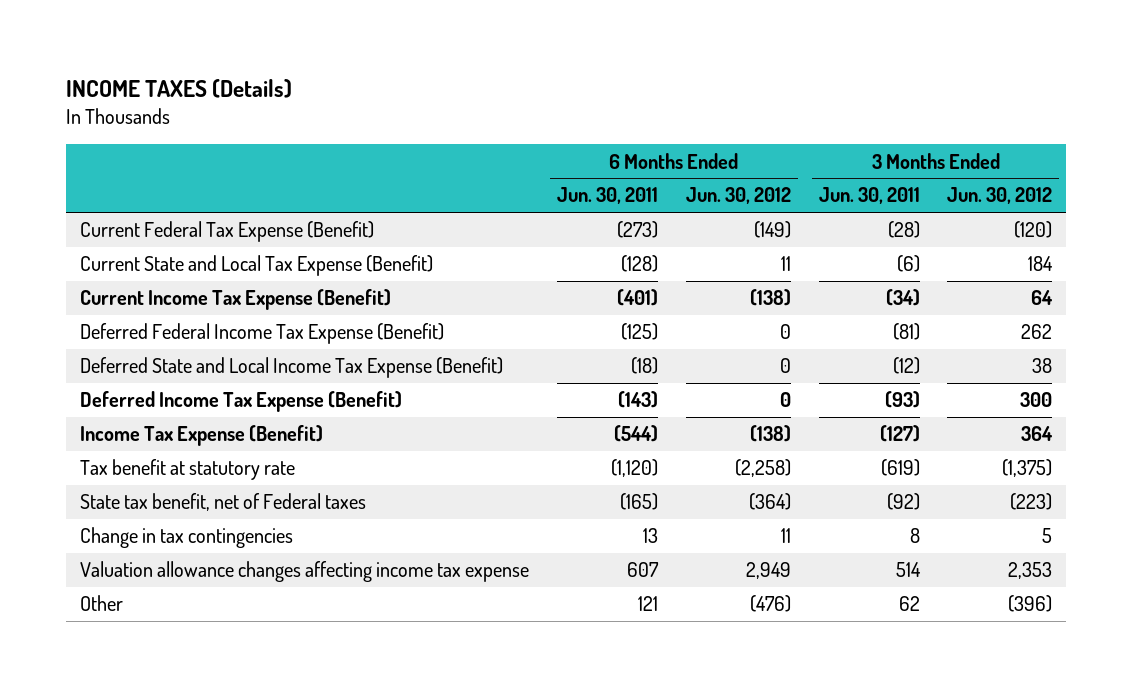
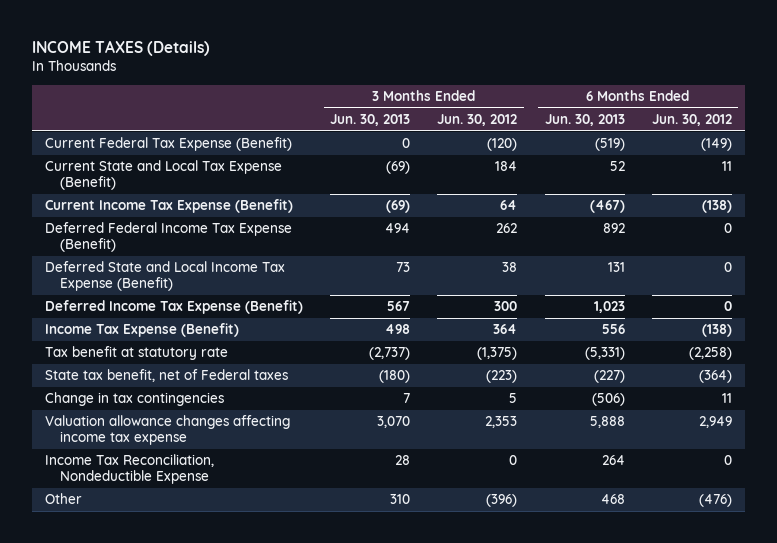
- | 6 Months Ended Jun. 30, 2011 | 6 Months Ended Jun. 30, 2012 | 3 Months Ended Jun. 30, 2011 | 3 Months Ended Jun. 30, 2012
+ | 3 Months Ended Jun. 30, 2013 | 3 Months Ended Jun. 30, 2012 | 6 Months Ended Jun. 30, 2013 | 6 Months Ended Jun. 30, 2012
+ Income Tax Reconciliation, Nondeductible Expense | 28 | 0 | 264 | 0

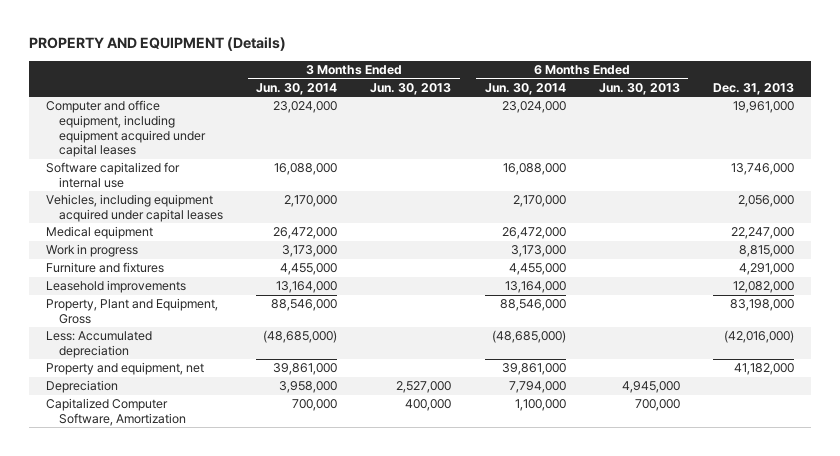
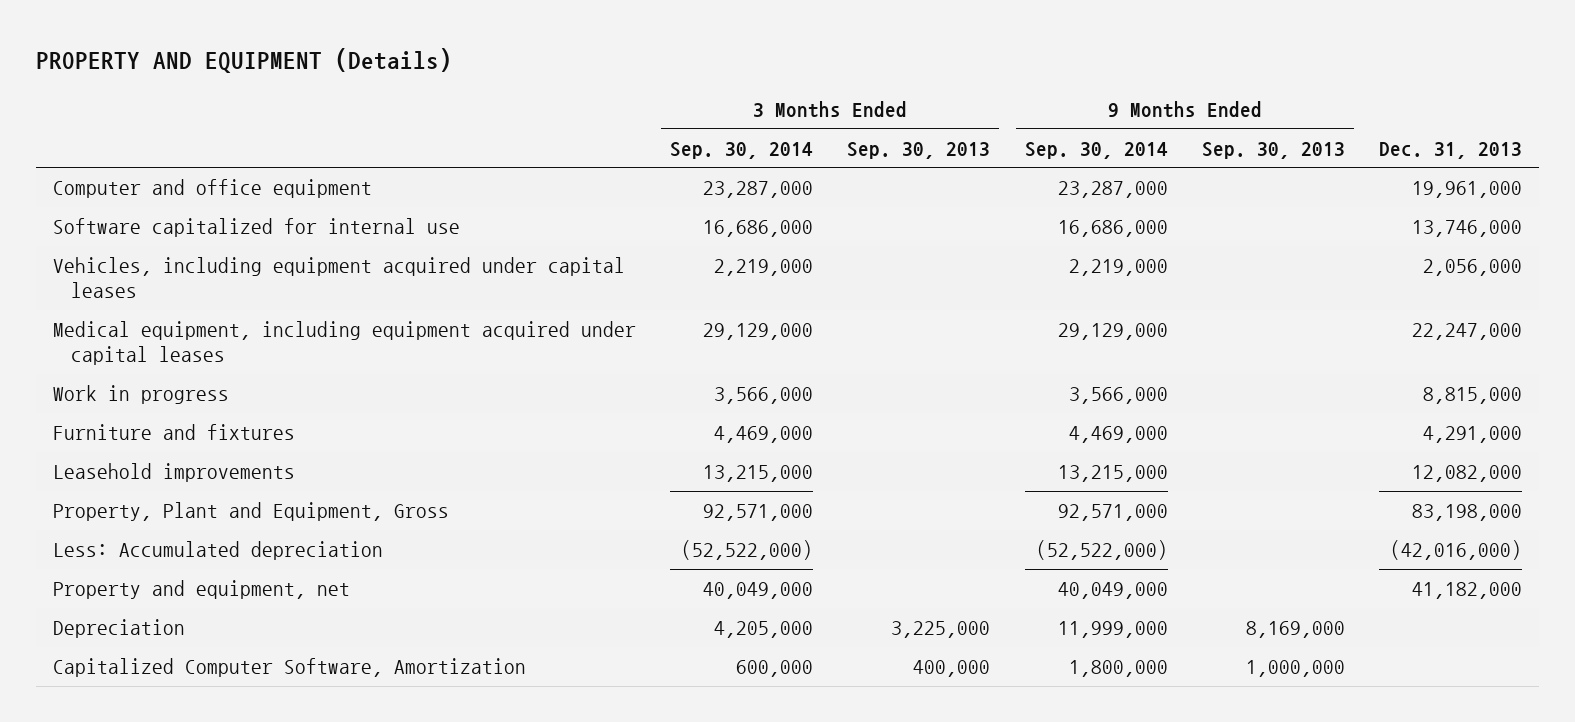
- | 3 Months Ended Jun. 30, 2014 | 3 Months Ended Jun. 30, 2013 | 6 Months Ended Jun. 30, 2014 | 6 Months Ended Jun. 30, 2013 | Dec. 31, 2013
+ | 3 Months Ended Sep. 30, 2014 | 3 Months Ended Sep. 30, 2013 | 9 Months Ended Sep. 30, 2014 | 9 Months Ended Sep. 30, 2013 | Dec. 31, 2013
- Computer and office equipment, including equipment acquired under capital leases | 23,024,000 | | 23,024,000 | | 19,961,000
+ Computer and office equipment | 23,287,000 | | 23,287,000 | | 19,961,000
- Medical equipment | 26,472,000 | | 26,472,000 | | 22,247,000
+ Medical equipment, including equipment acquired under capital leases | 29,129,000 | | 29,129,000 | | 22,247,000

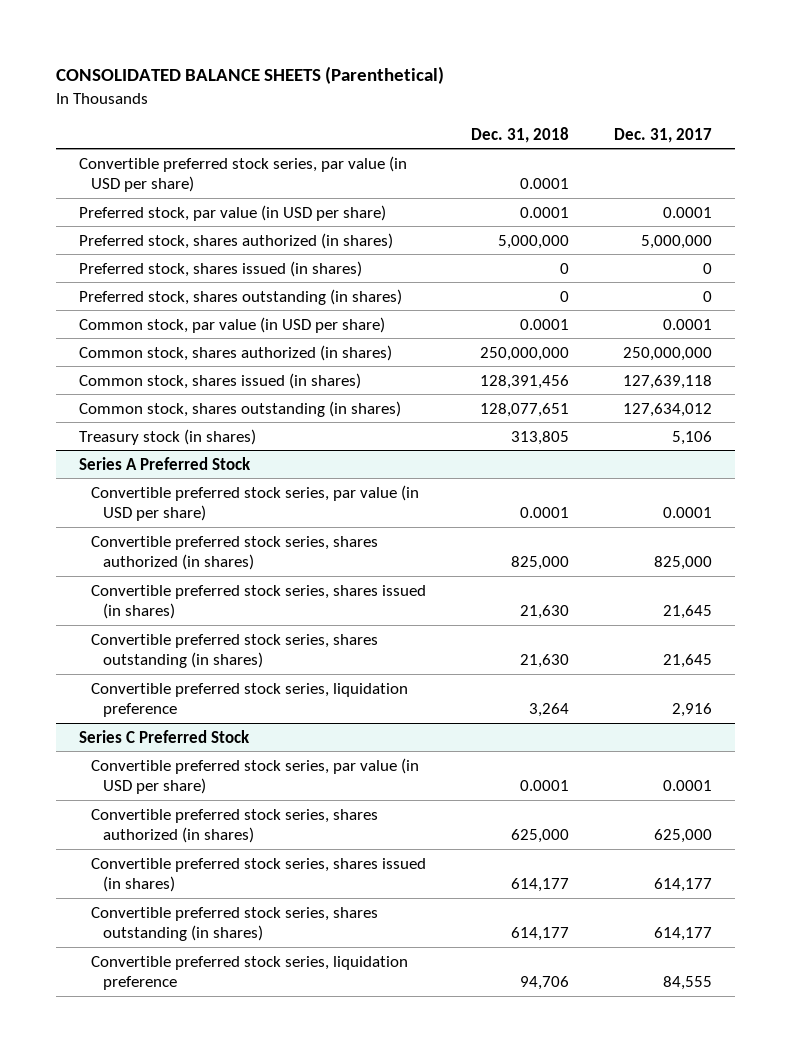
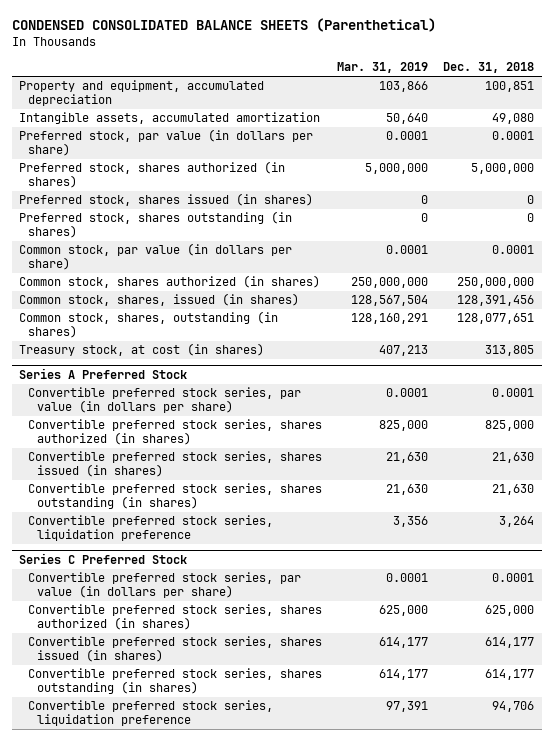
- CONSOLIDATED BALANCE SHEETS (Parenthetical)
+ CONDENSED CONSOLIDATED BALANCE SHEETS (Parenthetical)
- | Dec. 31, 2018 | Dec. 31, 2017
+ | Mar. 31, 2019 | Dec. 31, 2018
- Convertible preferred stock series, par value (in USD per share) | 0.0001 |
- Preferred stock, par value (in USD per share) | 0.0001 | 0.0001
+ Property and equipment, accumulated depreciation | 103,866 | 100,851
+ Intangible assets, accumulated amortization | 50,640 | 49,080
+ Preferred stock, par value (in dollars per share) | 0.0001 | 0.0001
- Common stock, par value (in USD per share) | 0.0001 | 0.0001
+ Common stock, par value (in dollars per share) | 0.0001 | 0.0001
- Common stock, shares issued (in shares) | 128,391,456 | 127,639,118
- Common stock, shares outstanding (in shares) | 128,077,651 | 127,634,012
- Treasury stock (in shares) | 313,805 | 5,106
+ Common stock, shares, issued (in shares) | 128,567,504 | 128,391,456
+ Common stock, shares, outstanding (in shares) | 128,160,291 | 128,077,651
+ Treasury stock, at cost (in shares) | 407,213 | 313,805
@ Series A Preferred Stock
- Convertible preferred stock series, par value (in USD per share) | 0.0001 | 0.0001
+ Convertible preferred stock series, par value (in dollars per share) | 0.0001 | 0.0001
@ Series C Preferred Stock
- Convertible preferred stock series, par value (in USD per share) | 0.0001 | 0.0001
+ Convertible preferred stock series, par value (in dollars per share) | 0.0001 | 0.0001

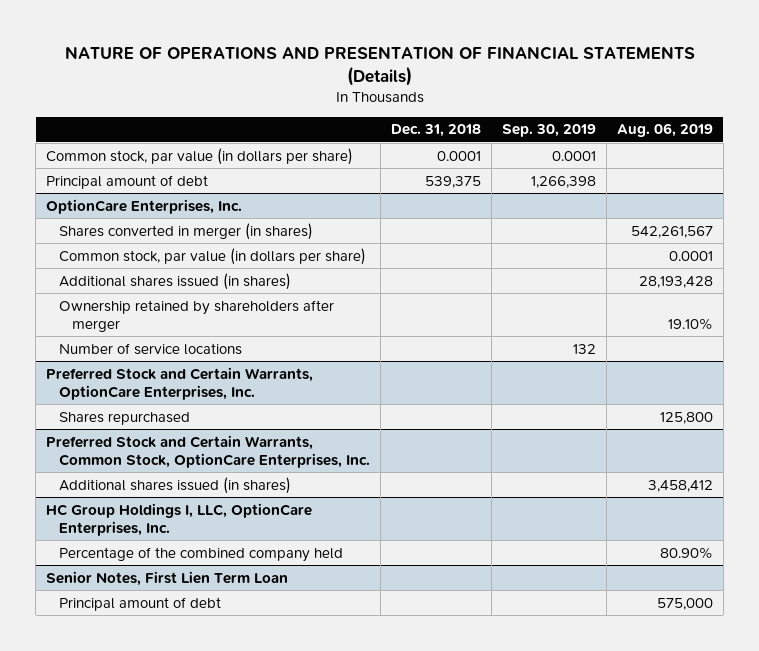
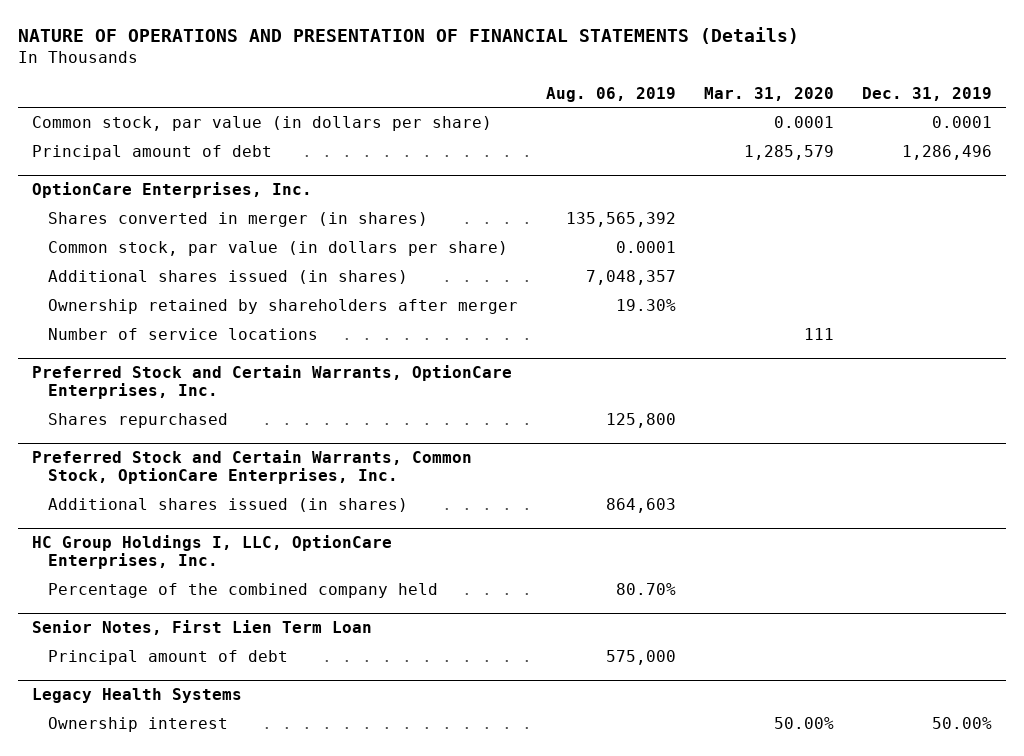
- | Dec. 31, 2018 | Sep. 30, 2019 | Aug. 06, 2019
+ | Aug. 06, 2019 | Mar. 31, 2020 | Dec. 31, 2019
@ OptionCare Enterprises, Inc.
- Shares converted in merger (in shares) | | | 542,261,567
+ Shares converted in merger (in shares) | 135,565,392 | |
- Additional shares issued (in shares) | | | 28,193,428
- Ownership retained by shareholders after merger | | | 19.10%
+ Additional shares issued (in shares) | 7,048,357 | |
+ Ownership retained by shareholders after merger | 19.30% | |
@ Preferred Stock and Certain Warrants, Common Stock, OptionCare Enterprises, Inc.
- Additional shares issued (in shares) | | | 3,458,412
+ Additional shares issued (in shares) | 864,603 | |
@ HC Group Holdings I, LLC, OptionCare Enterprises, Inc.
- Percentage of the combined company held | | | 80.90%
+ Percentage of the combined company held | 80.70% | |
+ Legacy Health Systems
+ Ownership interest | | 50.00% | 50.00%

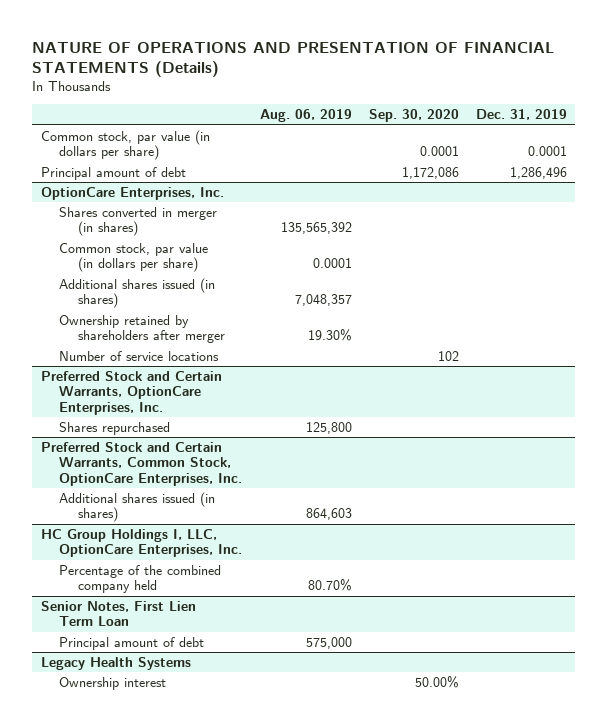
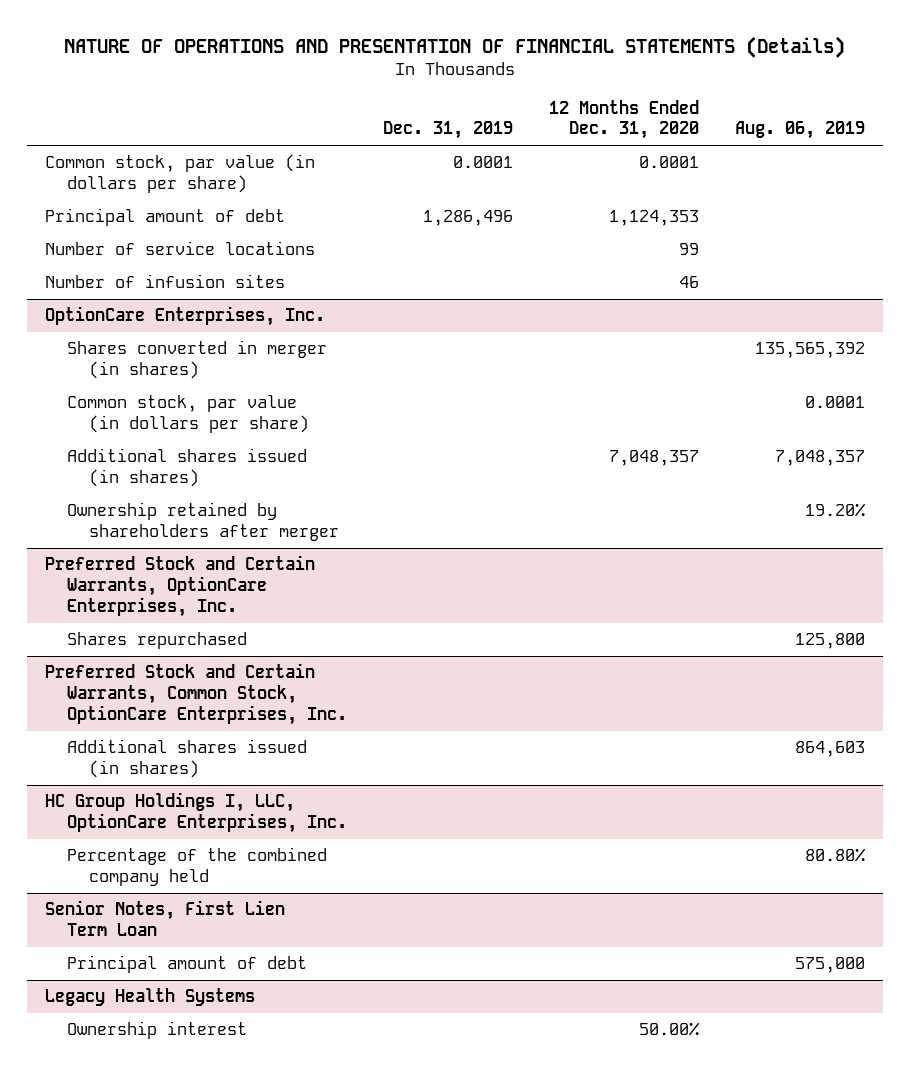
- | Aug. 06, 2019 | Sep. 30, 2020 | Dec. 31, 2019
+ | Dec. 31, 2019 | 12 Months Ended Dec. 31, 2020 | Aug. 06, 2019
+ Number of service locations | | 99 |
+ Number of infusion sites | | 46 |
@ OptionCare Enterprises, Inc.
- Ownership retained by shareholders after merger | 19.30% | |
- Number of service locations | | 102 |
+ Ownership retained by shareholders after merger | | | 19.20%
@ HC Group Holdings I, LLC, OptionCare Enterprises, Inc.
- Percentage of the combined company held | 80.70% | |
+ Percentage of the combined company held | | | 80.80%

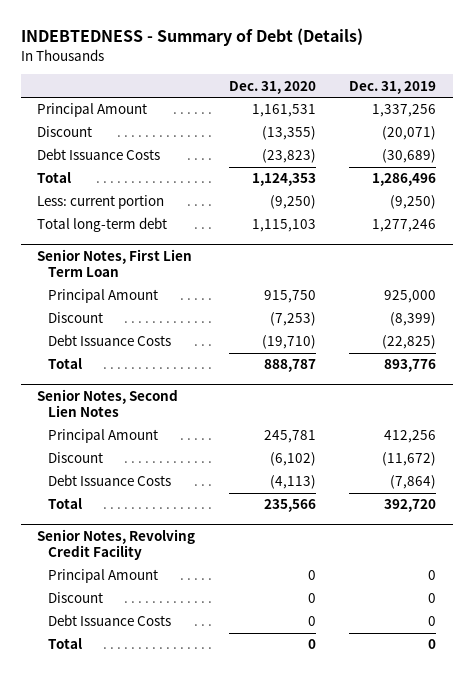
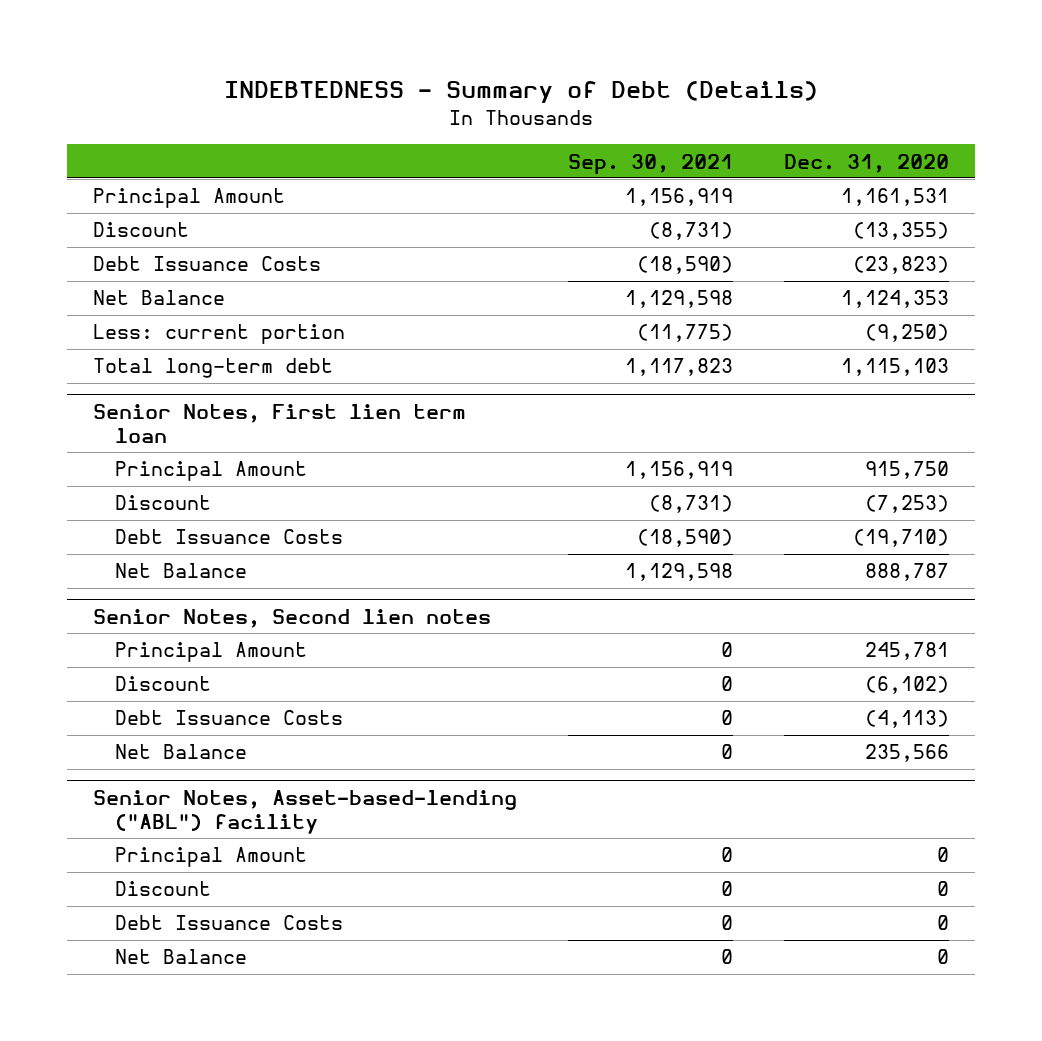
- | Dec. 31, 2020 | Dec. 31, 2019
+ | Sep. 30, 2021 | Dec. 31, 2020
- Total | 1,124,353 | 1,286,496
+ Net Balance | 1,129,598 | 1,124,353
- Senior Notes, First Lien Term Loan
+ Senior Notes, First lien term loan
- Total | 888,787 | 893,776
- Senior Notes, Second Lien Notes
+ Net Balance | 1,129,598 | 888,787
+ Senior Notes, Second lien notes
- Total | 235,566 | 392,720
- Senior Notes, Revolving Credit Facility
+ Net Balance | 0 | 235,566
+ Senior Notes, Asset-based-lending ("ABL") facility
- Total | 0 | 0
+ Net Balance | 0 | 0

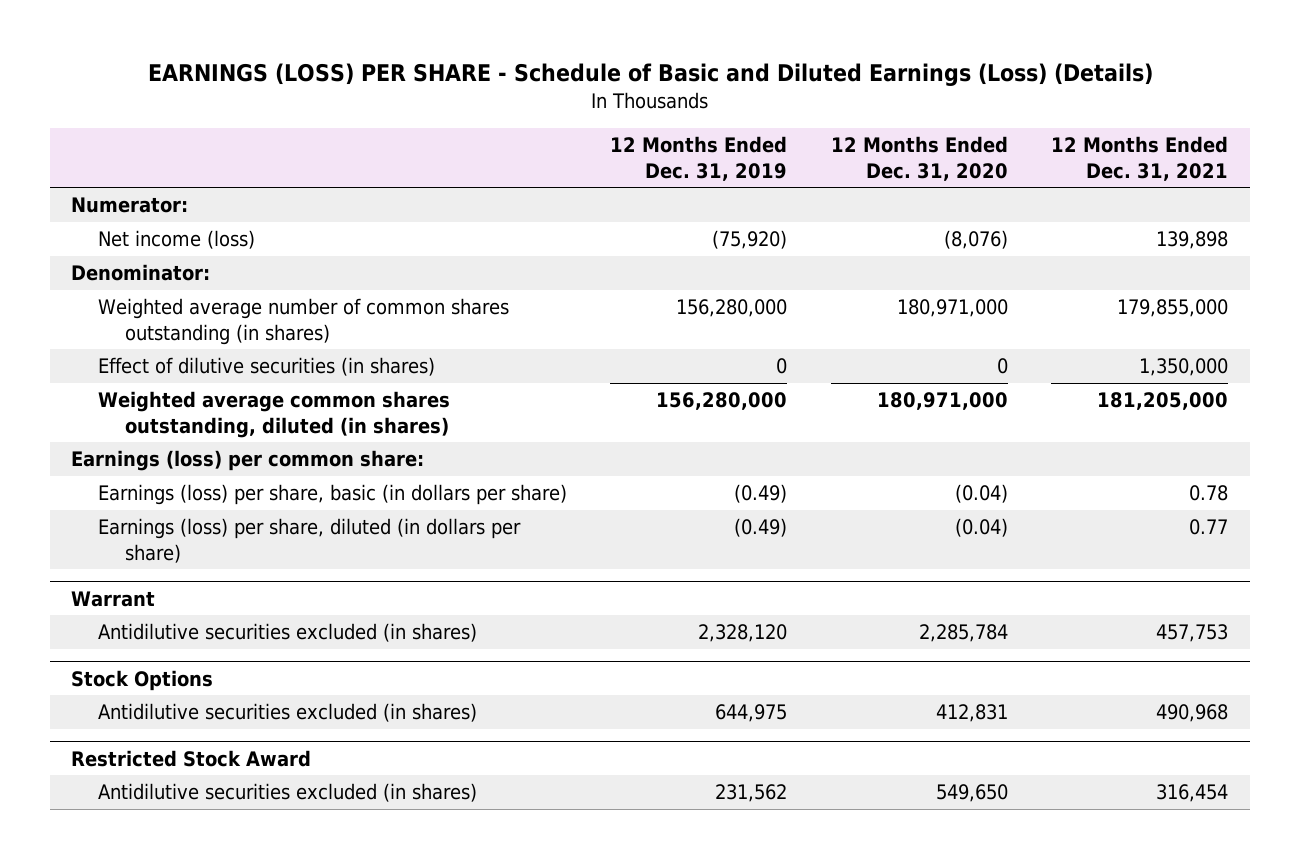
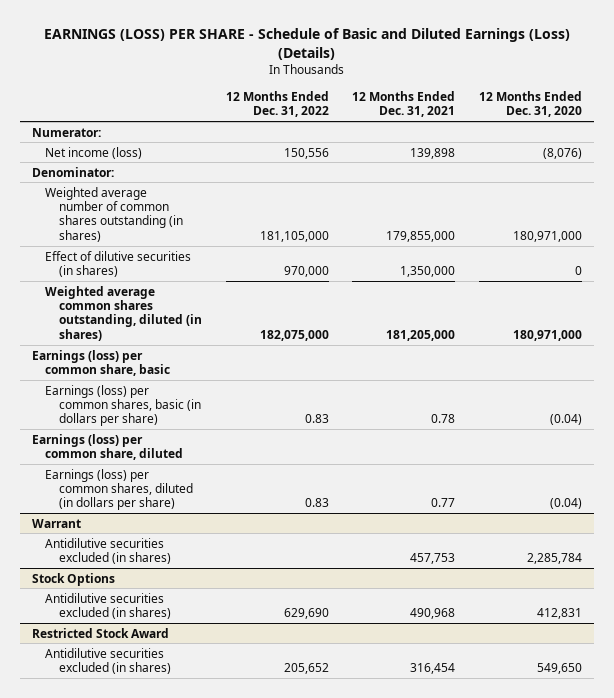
- | 12 Months Ended Dec. 31, 2019 | 12 Months Ended Dec. 31, 2020 | 12 Months Ended Dec. 31, 2021
+ | 12 Months Ended Dec. 31, 2022 | 12 Months Ended Dec. 31, 2021 | 12 Months Ended Dec. 31, 2020
- Earnings (loss) per common share:
- Earnings (loss) per share, basic (in dollars per share) | (0.49) | (0.04) | 0.78
- Earnings (loss) per share, diluted (in dollars per share) | (0.49) | (0.04) | 0.77
+ Earnings (loss) per common share, basic
+ Earnings (loss) per common shares, basic (in dollars per share) | 0.83 | 0.78 | (0.04)
+ Earnings (loss) per common share, diluted
+ Earnings (loss) per common shares, diluted (in dollars per share) | 0.83 | 0.77 | (0.04)

